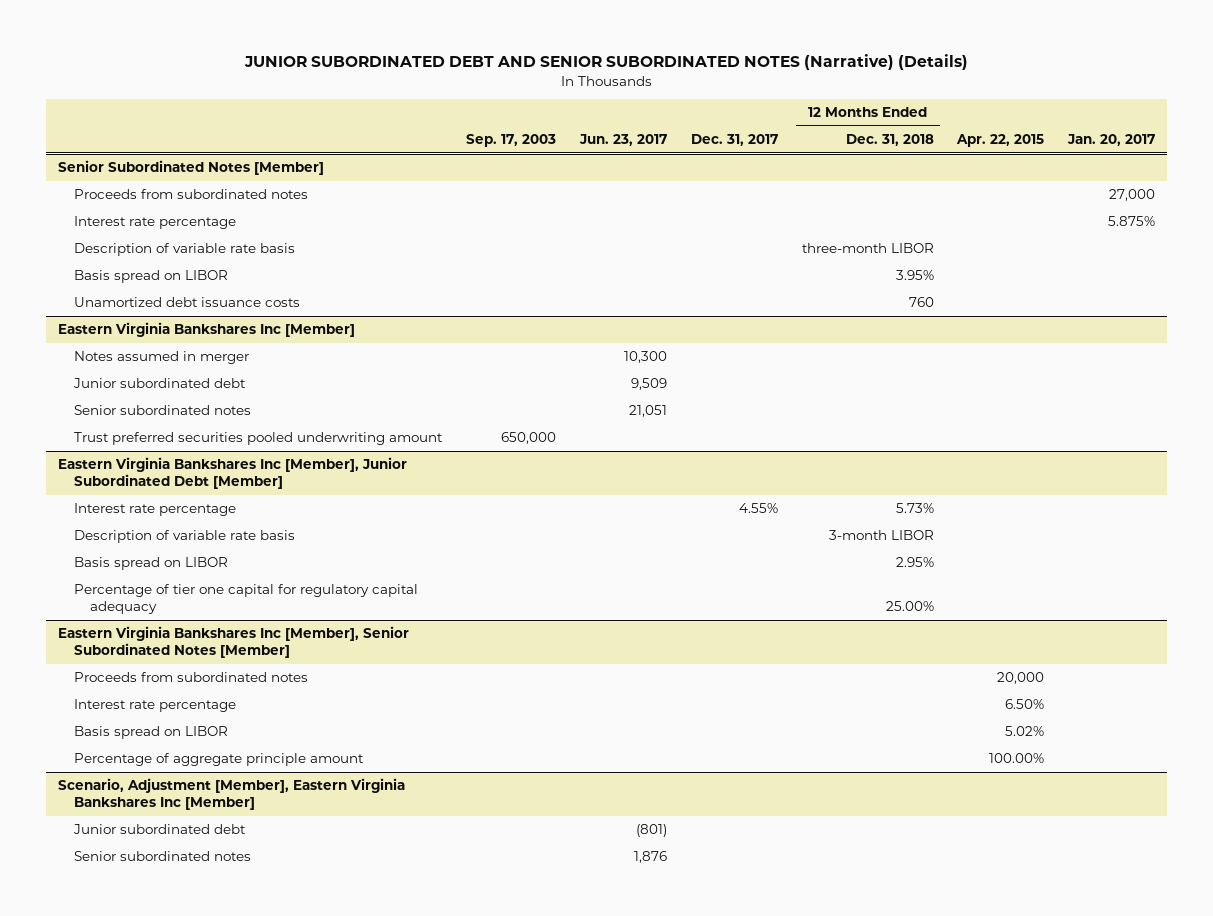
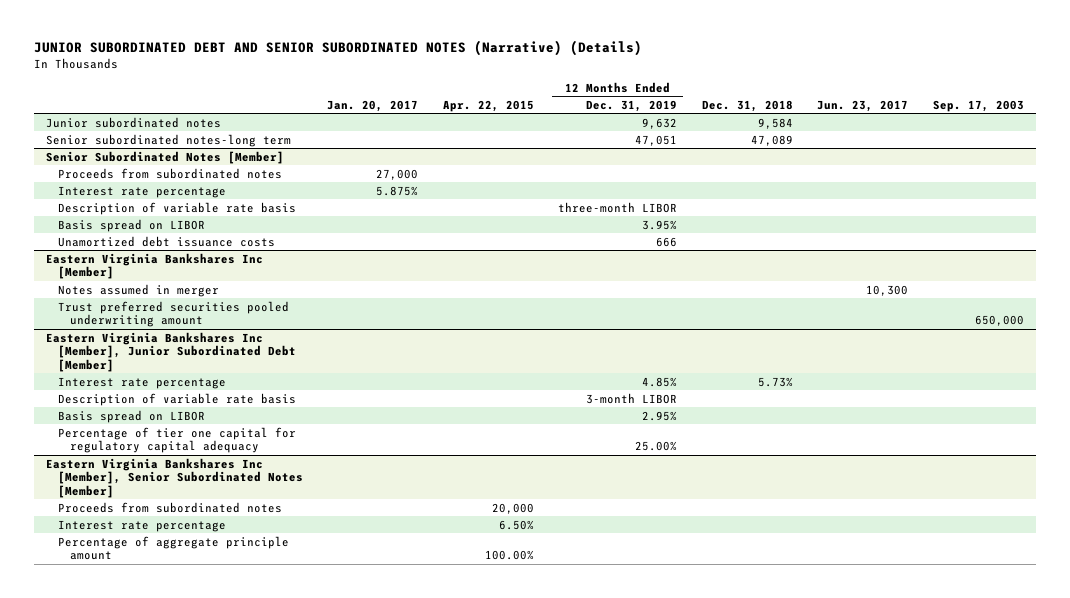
- | Sep. 17, 2003 | Jun. 23, 2017 | Dec. 31, 2017 | 12 Months Ended Dec. 31, 2018 | Apr. 22, 2015 | Jan. 20, 2017
+ | Jan. 20, 2017 | Apr. 22, 2015 | 12 Months Ended Dec. 31, 2019 | Dec. 31, 2018 | Jun. 23, 2017 | Sep. 17, 2003
+ Junior subordinated notes | | | 9,632 | 9,584 | |
+ Senior subordinated notes-long term | | | 47,051 | 47,089 | |
@ Eastern Virginia Bankshares Inc [Member]
- Junior subordinated debt | | 9,509 | | | |
- Senior subordinated notes | | 21,051 | | | |
@ Eastern Virginia Bankshares Inc [Member], Senior Subordinated Notes [Member]
- Basis spread on LIBOR | | | | | 5.02% |
- Scenario, Adjustment [Member], Eastern Virginia Bankshares Inc [Member]
- Junior subordinated debt | | (801) | | | |
- Senior subordinated notes | | 1,876 | | | |

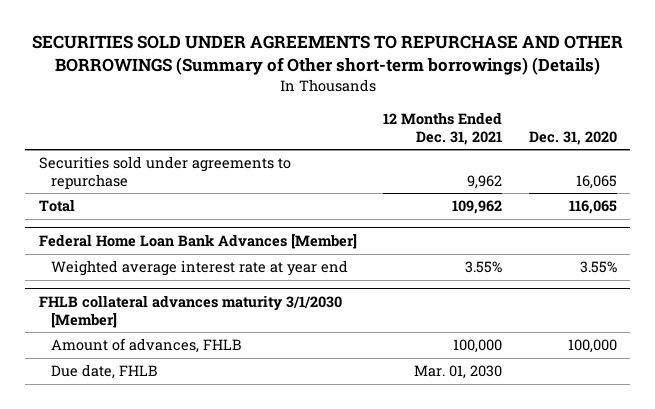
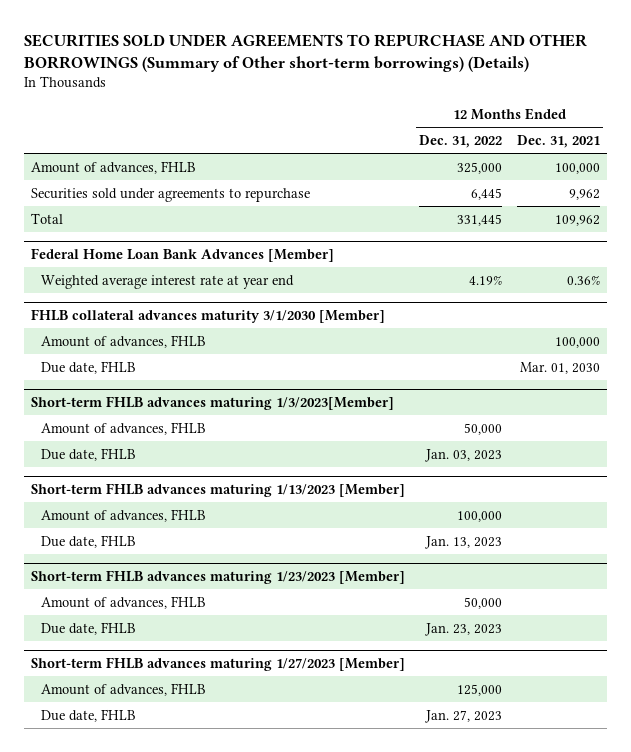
- | 12 Months Ended Dec. 31, 2021 | Dec. 31, 2020
+ | 12 Months Ended Dec. 31, 2022 | 12 Months Ended Dec. 31, 2021
+ Amount of advances, FHLB | 325,000 | 100,000
@ Federal Home Loan Bank Advances [Member]
- Weighted average interest rate at year end | 3.55% | 3.55%
+ Weighted average interest rate at year end | 4.19% | 0.36%
+ Short-term FHLB advances maturing 1/3/2023[Member]
+ Amount of advances, FHLB | 50,000 |
+ Due date, FHLB | Jan. 03, 2023 |
+ Short-term FHLB advances maturing 1/13/2023 [Member]
+ Amount of advances, FHLB | 100,000 |
+ Due date, FHLB | Jan. 13, 2023 |
+ Short-term FHLB advances maturing 1/23/2023 [Member]
+ Amount of advances, FHLB | 50,000 |
+ Due date, FHLB | Jan. 23, 2023 |
+ Short-term FHLB advances maturing 1/27/2023 [Member]
+ Amount of advances, FHLB | 125,000 |
+ Due date, FHLB | Jan. 27, 2023 |

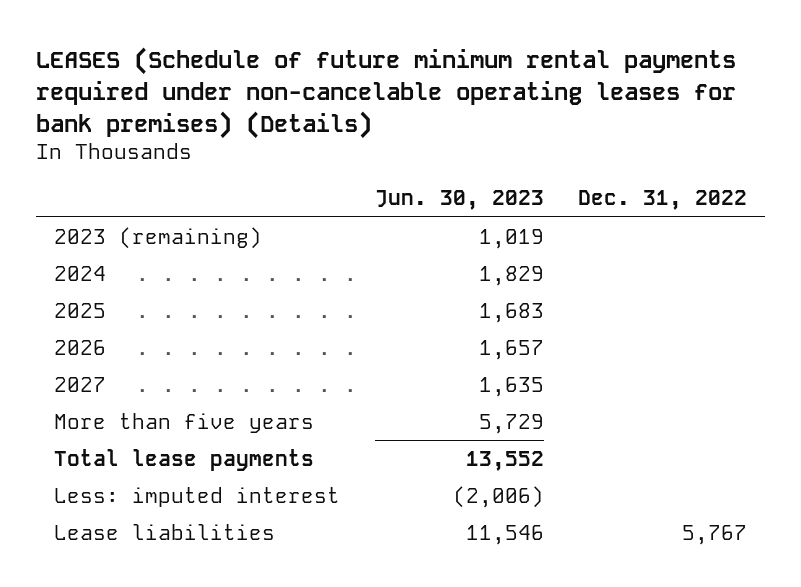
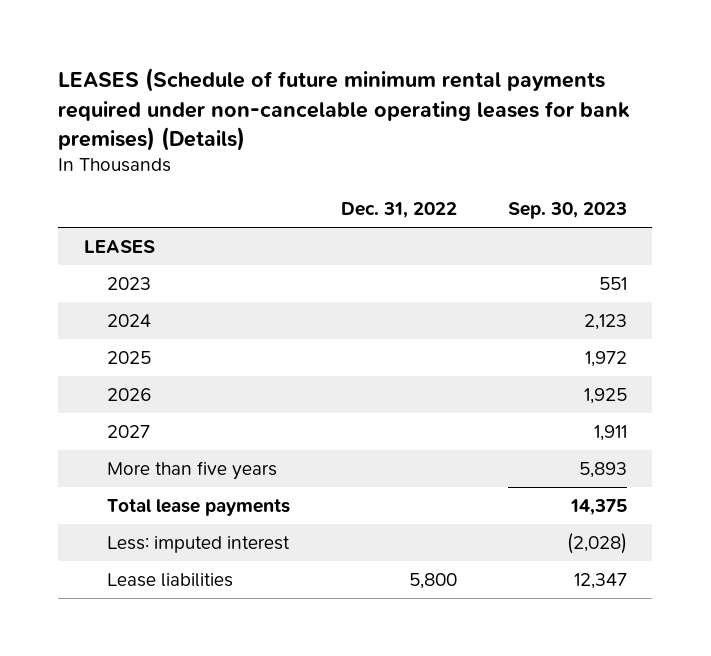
- | Jun. 30, 2023 | Dec. 31, 2022
+ | Dec. 31, 2022 | Sep. 30, 2023
- 2023 (remaining) | 1,019 |
+ LEASES
+ 2023 | | 551
- Lease liabilities | 11,546 | 5,767
+ Lease liabilities | 5,800 | 12,347

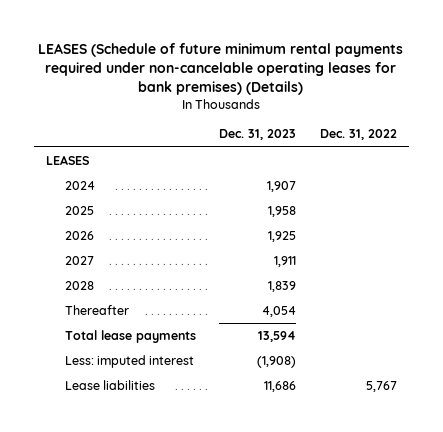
- | Dec. 31, 2022 | Sep. 30, 2023
+ | Dec. 31, 2023 | Dec. 31, 2022
- 2023 | | 551
- More than five years | | 5,893
+ 2028 | 1,839 |
+ Thereafter | 4,054 |
- Lease liabilities | 5,800 | 12,347
+ Lease liabilities | 11,686 | 5,767

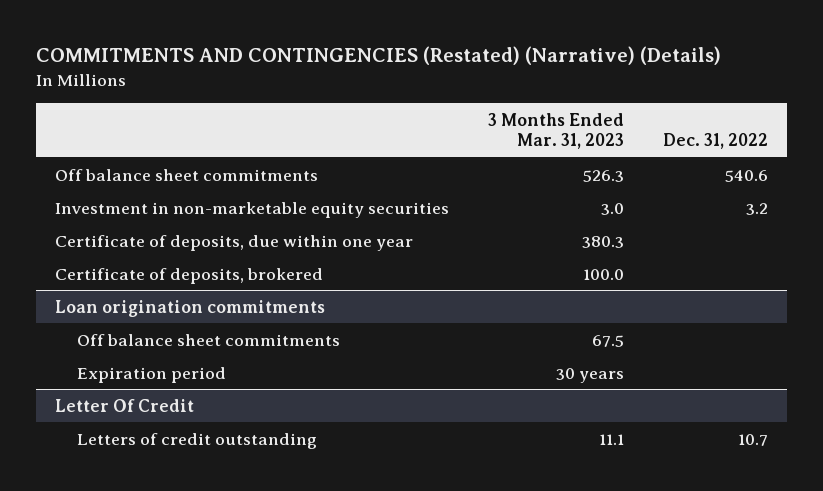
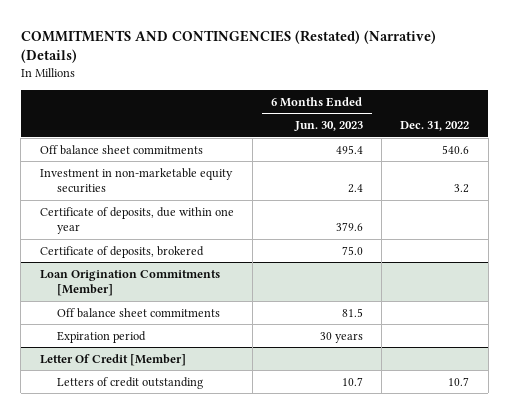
- | 3 Months Ended Mar. 31, 2023 | Dec. 31, 2022
+ | 6 Months Ended Jun. 30, 2023 | Dec. 31, 2022
- Loan origination commitments
+ Loan Origination Commitments [Member]
- Letter Of Credit
+ Letter Of Credit [Member]

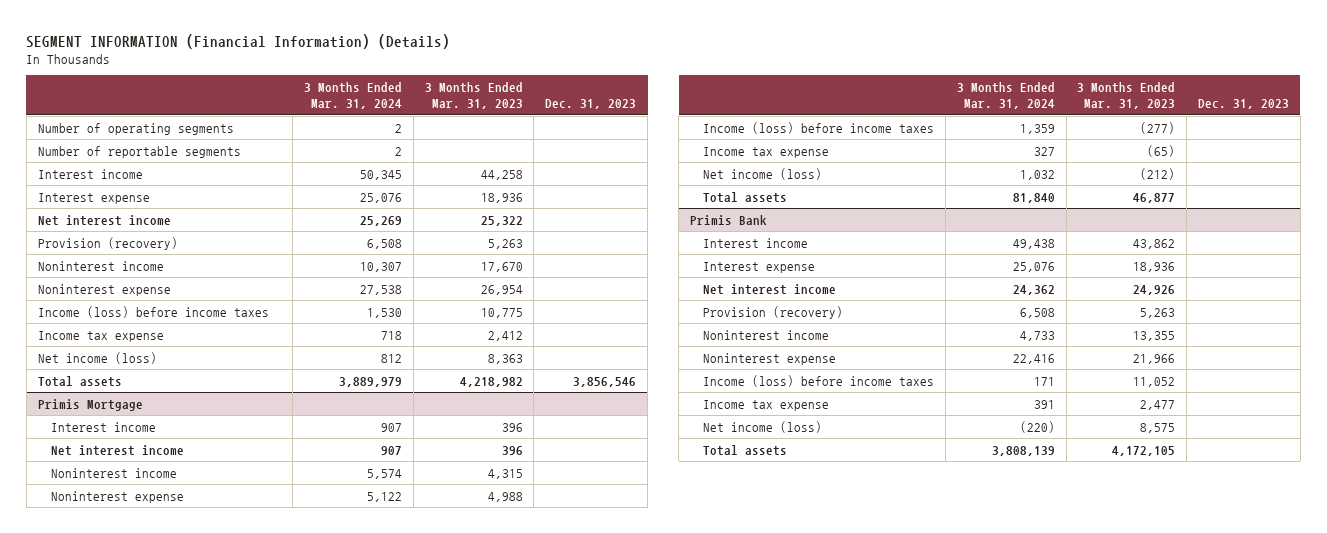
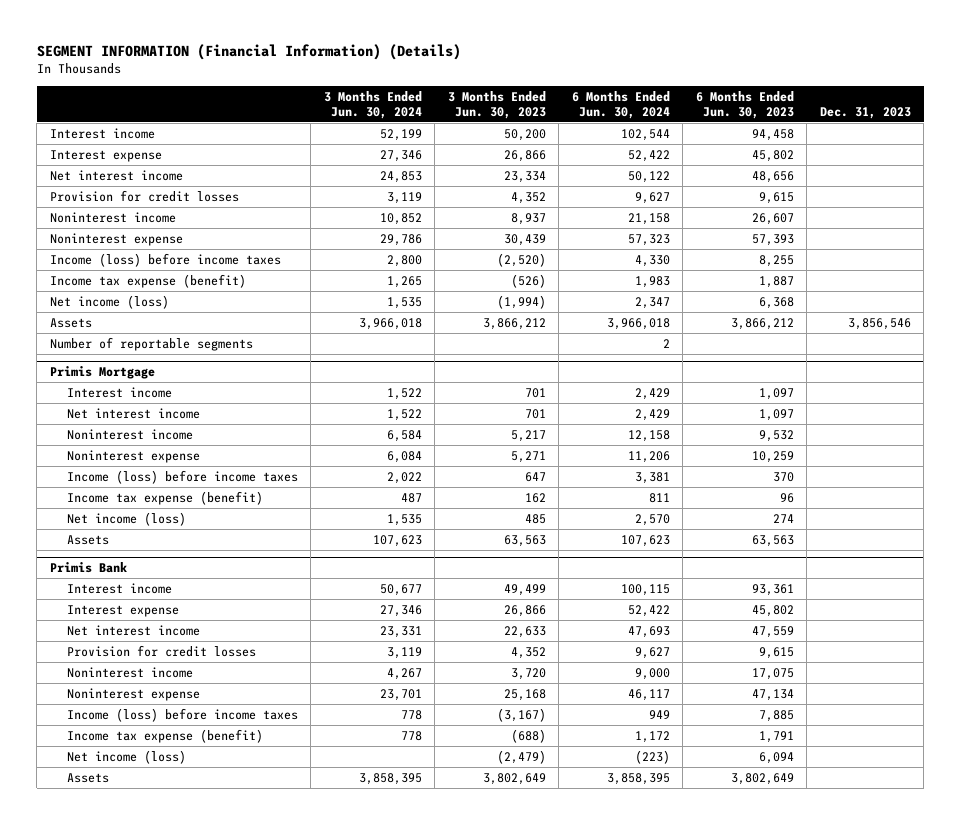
- | 3 Months Ended Mar. 31, 2024 | 3 Months Ended Mar. 31, 2023 | Dec. 31, 2023
+ | 3 Months Ended Jun. 30, 2024 | 3 Months Ended Jun. 30, 2023 | 6 Months Ended Jun. 30, 2024 | 6 Months Ended Jun. 30, 2023 | Dec. 31, 2023
- Number of operating segments | 2 | |
- Provision (recovery) | 6,508 | 5,263 |
+ Provision for credit losses | 3,119 | 4,352 | 9,627 | 9,615 |
- Income tax expense | 718 | 2,412 |
+ Income tax expense (benefit) | 1,265 | (526) | 1,983 | 1,887 |
- Total assets | 3,889,979 | 4,218,982 | 3,856,546
+ Assets | 3,966,018 | 3,866,212 | 3,966,018 | 3,866,212 | 3,856,546
moved down: Number of reportable segments | | | 2 | |
@ Primis Mortgage
- Income tax expense | 327 | (65) |
+ Income tax expense (benefit) | 487 | 162 | 811 | 96 |
- Total assets | 81,840 | 46,877 |
+ Assets | 107,623 | 63,563 | 107,623 | 63,563 |
@ Primis Bank
- Provision (recovery) | 6,508 | 5,263 |
+ Provision for credit losses | 3,119 | 4,352 | 9,627 | 9,615 |
- Income tax expense | 391 | 2,477 |
+ Income tax expense (benefit) | 778 | (688) | 1,172 | 1,791 |
- Total assets | 3,808,139 | 4,172,105 |
+ Assets | 3,858,395 | 3,802,649 | 3,858,395 | 3,802,649 |

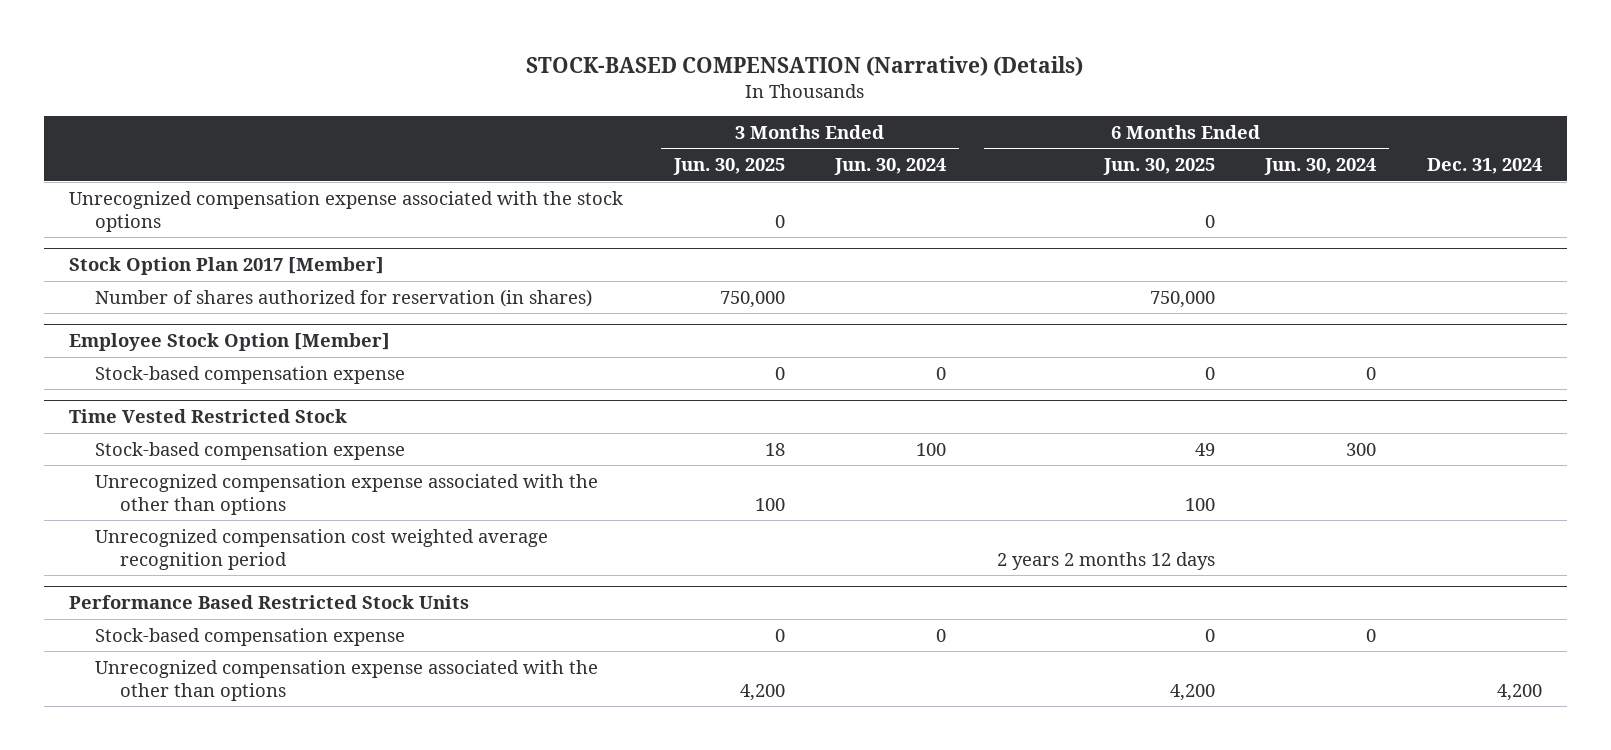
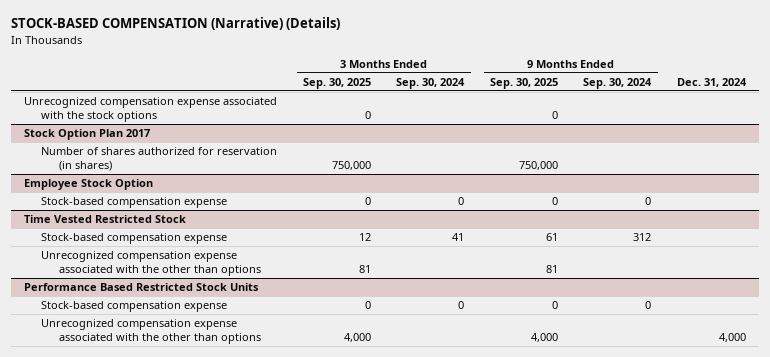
- | 3 Months Ended Jun. 30, 2025 | 3 Months Ended Jun. 30, 2024 | 6 Months Ended Jun. 30, 2025 | 6 Months Ended Jun. 30, 2024 | Dec. 31, 2024
+ | 3 Months Ended Sep. 30, 2025 | 3 Months Ended Sep. 30, 2024 | 9 Months Ended Sep. 30, 2025 | 9 Months Ended Sep. 30, 2024 | Dec. 31, 2024
- Stock Option Plan 2017 [Member]
+ Stock Option Plan 2017
- Employee Stock Option [Member]
+ Employee Stock Option
@ Time Vested Restricted Stock
- Unrecognized compensation cost weighted average recognition period | | | 2 years 2 months 12 days | |
@ Performance Based Restricted Stock Units
- Unrecognized compensation expense associated with the other than options | 4,200 | | 4,200 | | 4,200
+ Unrecognized compensation expense associated with the other than options | 4,000 | | 4,000 | | 4,000

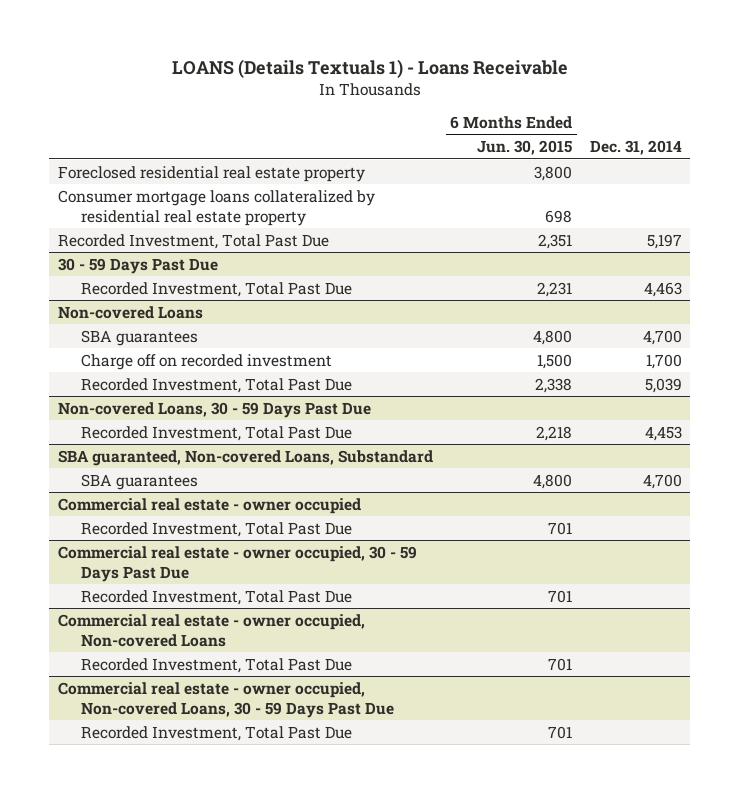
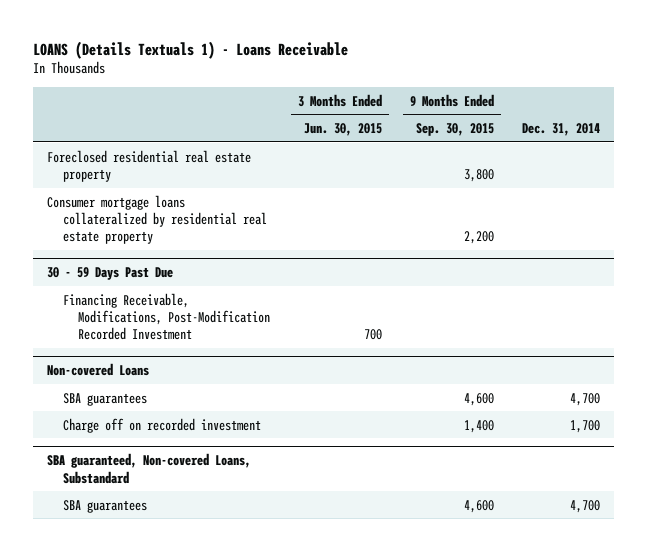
- | 6 Months Ended Jun. 30, 2015 | Dec. 31, 2014
+ | 3 Months Ended Jun. 30, 2015 | 9 Months Ended Sep. 30, 2015 | Dec. 31, 2014
- Recorded Investment, Total Past Due | 2,351 | 5,197
@ 30 - 59 Days Past Due
- Recorded Investment, Total Past Due | 2,231 | 4,463
+ Financing Receivable, Modifications, Post-Modification Recorded Investment | 700 | |
@ Non-covered Loans
- Recorded Investment, Total Past Due | 2,338 | 5,039
- Non-covered Loans, 30 - 59 Days Past Due
- Recorded Investment, Total Past Due | 2,218 | 4,453
- Commercial real estate - owner occupied
- Recorded Investment, Total Past Due | 701 |
- Commercial real estate - owner occupied, 30 - 59 Days Past Due
- Recorded Investment, Total Past Due | 701 |
- Commercial real estate - owner occupied, Non-covered Loans
- Recorded Investment, Total Past Due | 701 |
- Commercial real estate - owner occupied, Non-covered Loans, 30 - 59 Days Past Due
- Recorded Investment, Total Past Due | 701 |

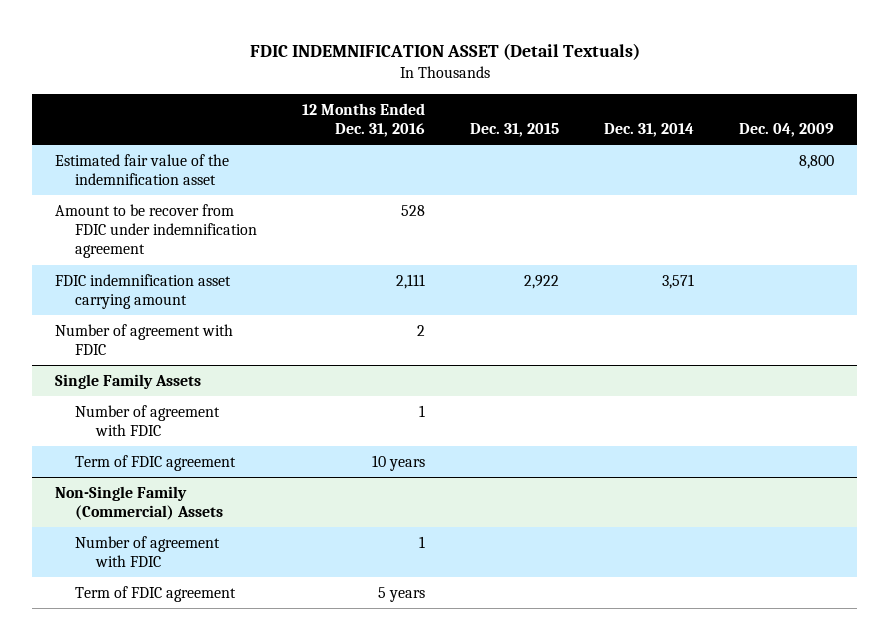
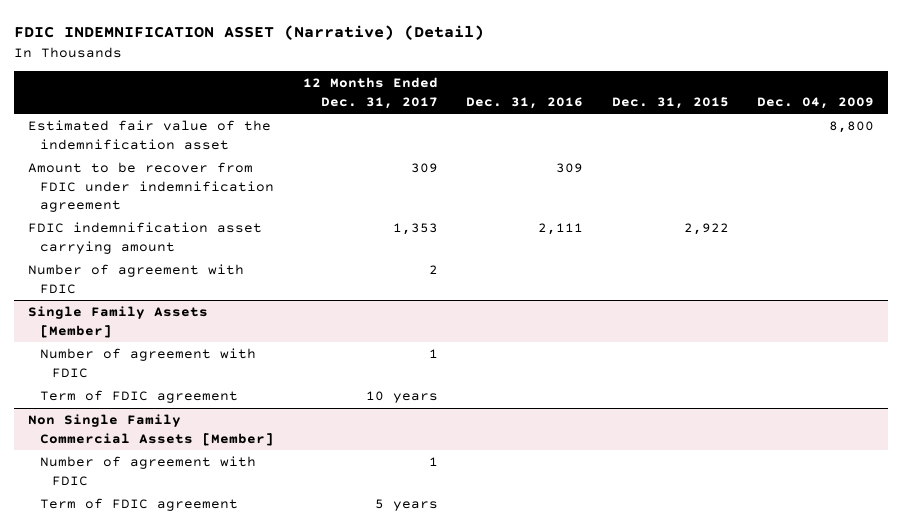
- FDIC INDEMNIFICATION ASSET (Detail Textuals)
+ FDIC INDEMNIFICATION ASSET (Narrative) (Detail)
- | 12 Months Ended Dec. 31, 2016 | Dec. 31, 2015 | Dec. 31, 2014 | Dec. 04, 2009
+ | 12 Months Ended Dec. 31, 2017 | Dec. 31, 2016 | Dec. 31, 2015 | Dec. 04, 2009
- Single Family Assets
+ Single Family Assets [Member]
- Non-Single Family (Commercial) Assets
+ Non Single Family Commercial Assets [Member]

